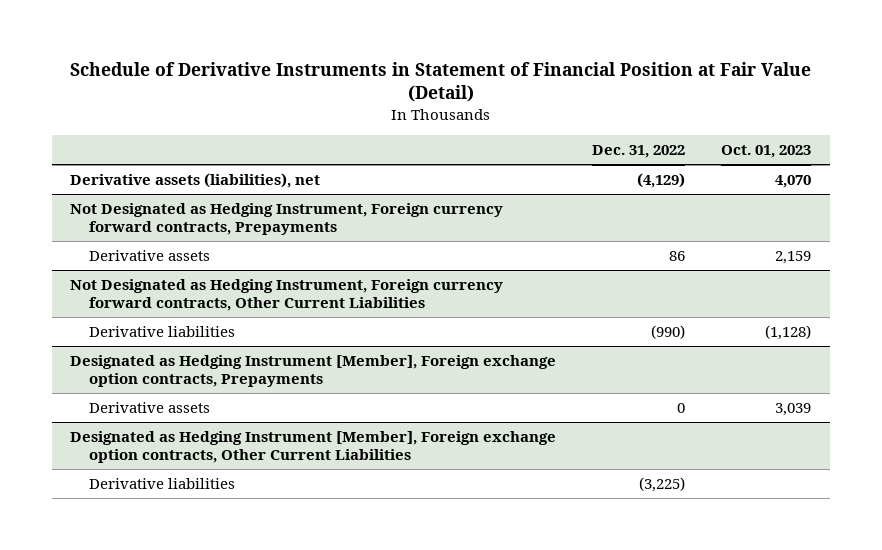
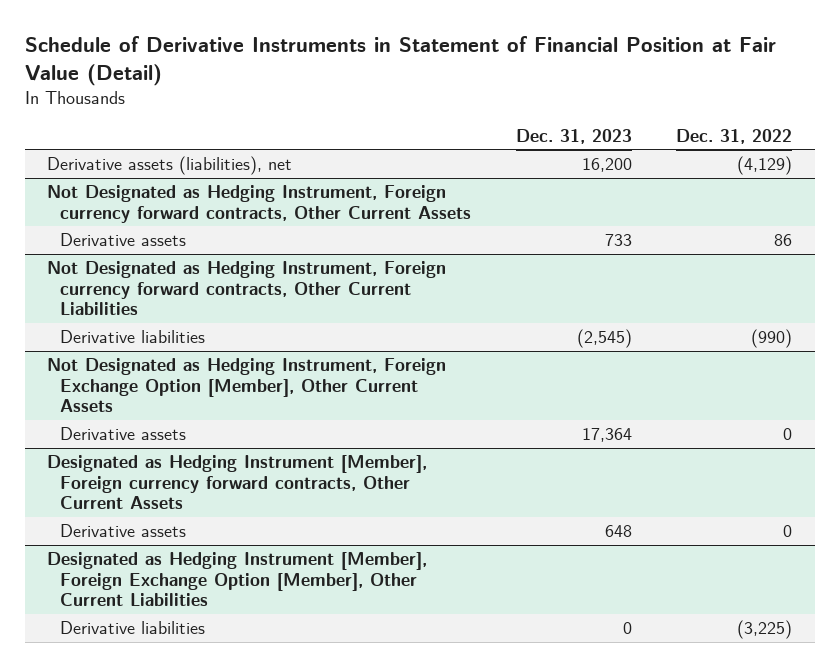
- | Dec. 31, 2022 | Oct. 01, 2023
+ | Dec. 31, 2023 | Dec. 31, 2022
- Not Designated as Hedging Instrument, Foreign currency forward contracts, Prepayments
+ Not Designated as Hedging Instrument, Foreign currency forward contracts, Other Current Assets
- Designated as Hedging Instrument [Member], Foreign exchange option contracts, Prepayments
+ Not Designated as Hedging Instrument, Foreign Exchange Option [Member], Other Current Assets
- Designated as Hedging Instrument [Member], Foreign exchange option contracts, Other Current Liabilities
+ Designated as Hedging Instrument [Member], Foreign currency forward contracts, Other Current Assets
+ Derivative assets | 648 | 0
+ Designated as Hedging Instrument [Member], Foreign Exchange Option [Member], Other Current Liabilities

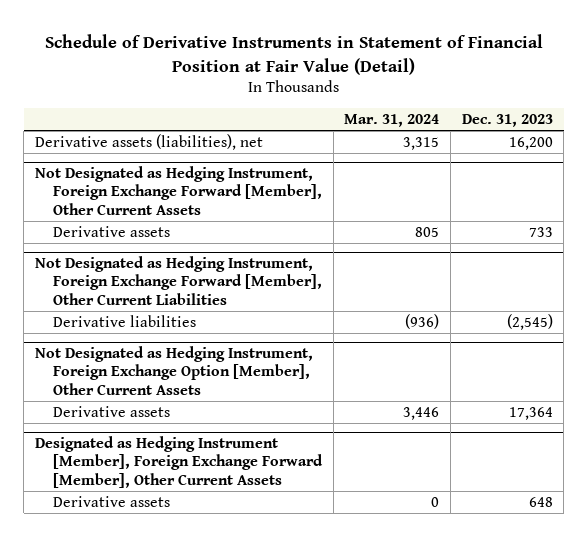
- | Dec. 31, 2023 | Dec. 31, 2022
+ | Mar. 31, 2024 | Dec. 31, 2023
- Not Designated as Hedging Instrument, Foreign currency forward contracts, Other Current Assets
+ Not Designated as Hedging Instrument, Foreign Exchange Forward [Member], Other Current Assets
- Not Designated as Hedging Instrument, Foreign currency forward contracts, Other Current Liabilities
+ Not Designated as Hedging Instrument, Foreign Exchange Forward [Member], Other Current Liabilities
- Designated as Hedging Instrument [Member], Foreign currency forward contracts, Other Current Assets
+ Designated as Hedging Instrument [Member], Foreign Exchange Forward [Member], Other Current Assets
- Designated as Hedging Instrument [Member], Foreign Exchange Option [Member], Other Current Liabilities
- Derivative liabilities | 0 | (3,225)

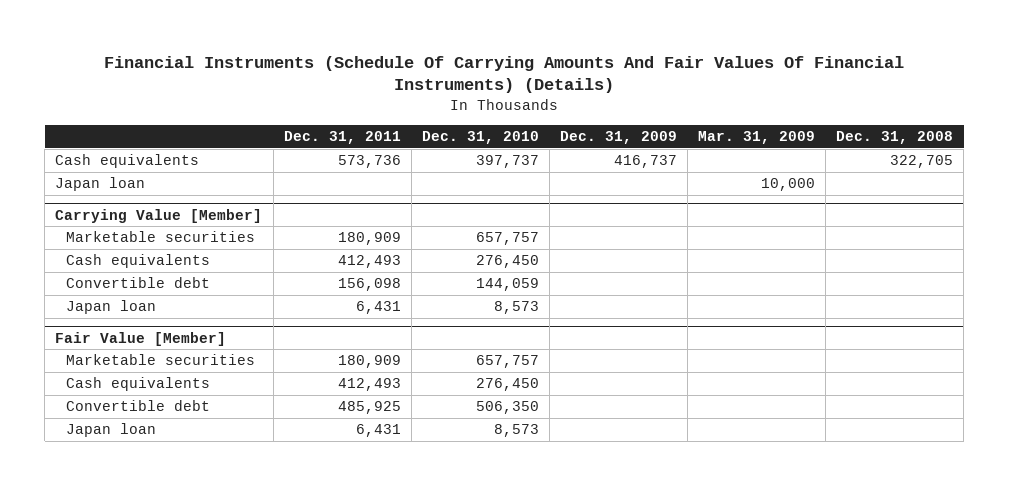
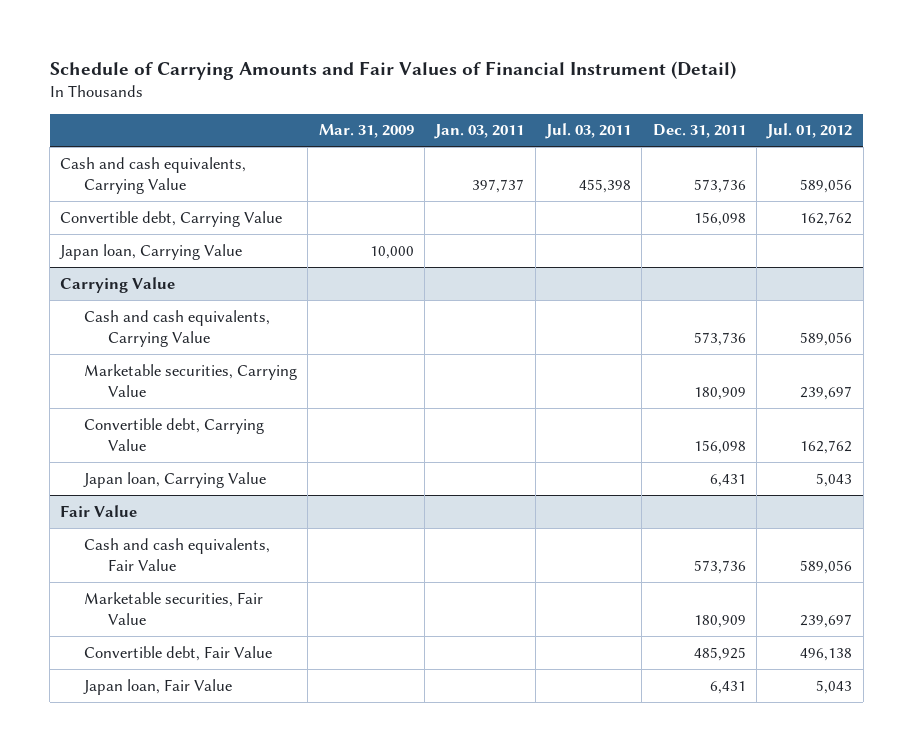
- Financial Instruments (Schedule Of Carrying Amounts And Fair Values Of Financial Instruments) (Details)
+ Schedule of Carrying Amounts and Fair Values of Financial Instrument (Detail)
- | Dec. 31, 2011 | Dec. 31, 2010 | Dec. 31, 2009 | Mar. 31, 2009 | Dec. 31, 2008
+ | Mar. 31, 2009 | Jan. 03, 2011 | Jul. 03, 2011 | Dec. 31, 2011 | Jul. 01, 2012
- Cash equivalents | 573,736 | 397,737 | 416,737 | | 322,705
- Japan loan | | | | 10,000 |
- Carrying Value [Member]
- Marketable securities | 180,909 | 657,757 | | |
- Cash equivalents | 412,493 | 276,450 | | |
- Convertible debt | 156,098 | 144,059 | | |
- Japan loan | 6,431 | 8,573 | | |
- Fair Value [Member]
- Marketable securities | 180,909 | 657,757 | | |
- Cash equivalents | 412,493 | 276,450 | | |
- Convertible debt | 485,925 | 506,350 | | |
- Japan loan | 6,431 | 8,573 | | |
+ Cash and cash equivalents, Carrying Value | | 397,737 | 455,398 | 573,736 | 589,056
+ Convertible debt, Carrying Value | | | | 156,098 | 162,762
+ Japan loan, Carrying Value | 10,000 | | | |
+ Carrying Value
+ Cash and cash equivalents, Carrying Value | | | | 573,736 | 589,056
+ Marketable securities, Carrying Value | | | | 180,909 | 239,697
+ Convertible debt, Carrying Value | | | | 156,098 | 162,762
+ Japan loan, Carrying Value | | | | 6,431 | 5,043
+ Fair Value
+ Cash and cash equivalents, Fair Value | | | | 573,736 | 589,056
+ Marketable securities, Fair Value | | | | 180,909 | 239,697
+ Convertible debt, Fair Value | | | | 485,925 | 496,138
+ Japan loan, Fair Value | | | | 6,431 | 5,043

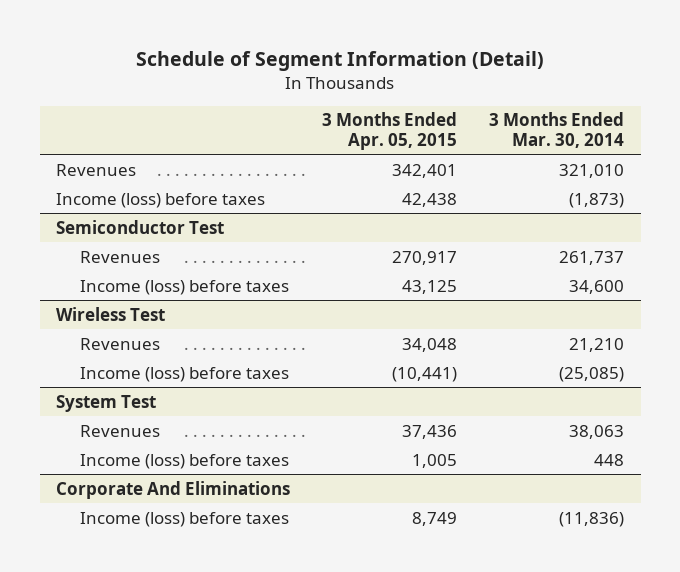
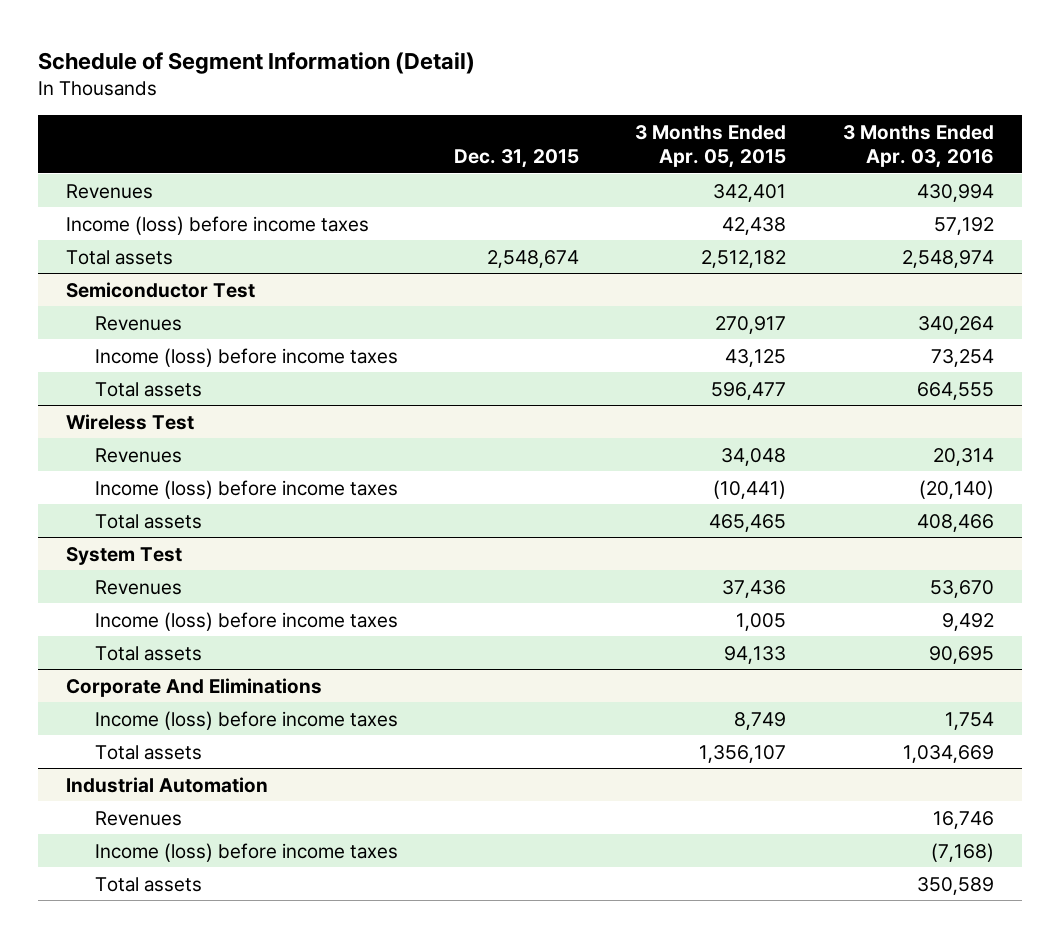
- | 3 Months Ended Apr. 05, 2015 | 3 Months Ended Mar. 30, 2014
+ | Dec. 31, 2015 | 3 Months Ended Apr. 05, 2015 | 3 Months Ended Apr. 03, 2016
- Income (loss) before taxes | 42,438 | (1,873)
+ Income (loss) before income taxes | | 42,438 | 57,192
+ Total assets | 2,548,674 | 2,512,182 | 2,548,974
@ Semiconductor Test
- Income (loss) before taxes | 43,125 | 34,600
+ Income (loss) before income taxes | | 43,125 | 73,254
+ Total assets | | 596,477 | 664,555
@ Wireless Test
- Income (loss) before taxes | (10,441) | (25,085)
+ Income (loss) before income taxes | | (10,441) | (20,140)
+ Total assets | | 465,465 | 408,466
@ System Test
- Income (loss) before taxes | 1,005 | 448
+ Income (loss) before income taxes | | 1,005 | 9,492
+ Total assets | | 94,133 | 90,695
@ Corporate And Eliminations
- Income (loss) before taxes | 8,749 | (11,836)
+ Income (loss) before income taxes | | 8,749 | 1,754
+ Total assets | | 1,356,107 | 1,034,669
+ Industrial Automation
+ Revenues | | | 16,746
+ Income (loss) before income taxes | | | (7,168)
+ Total assets | | | 350,589

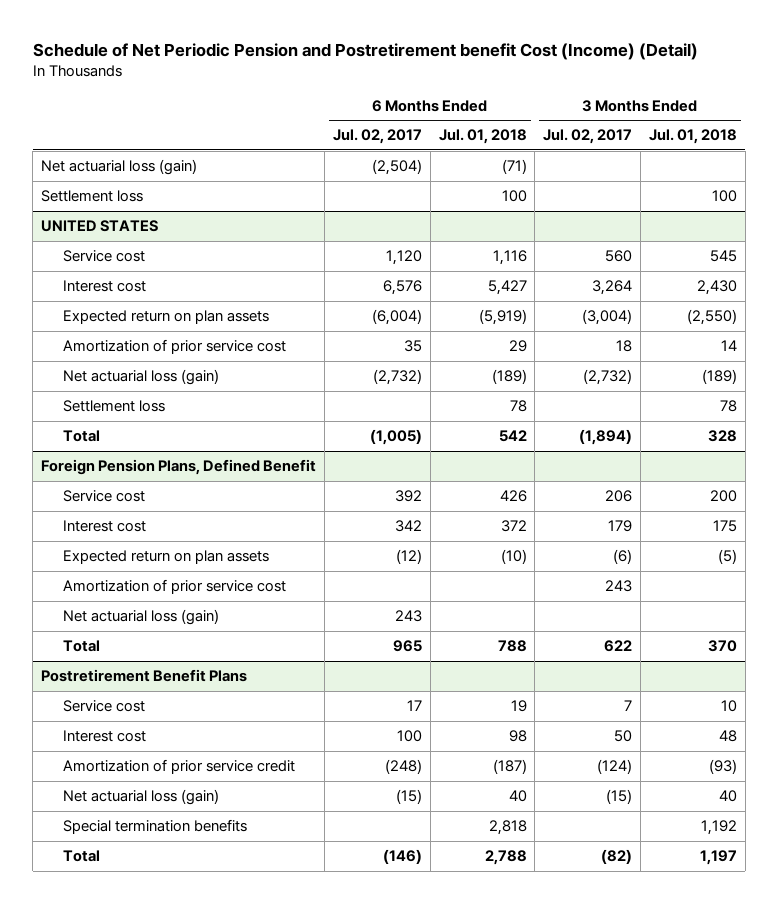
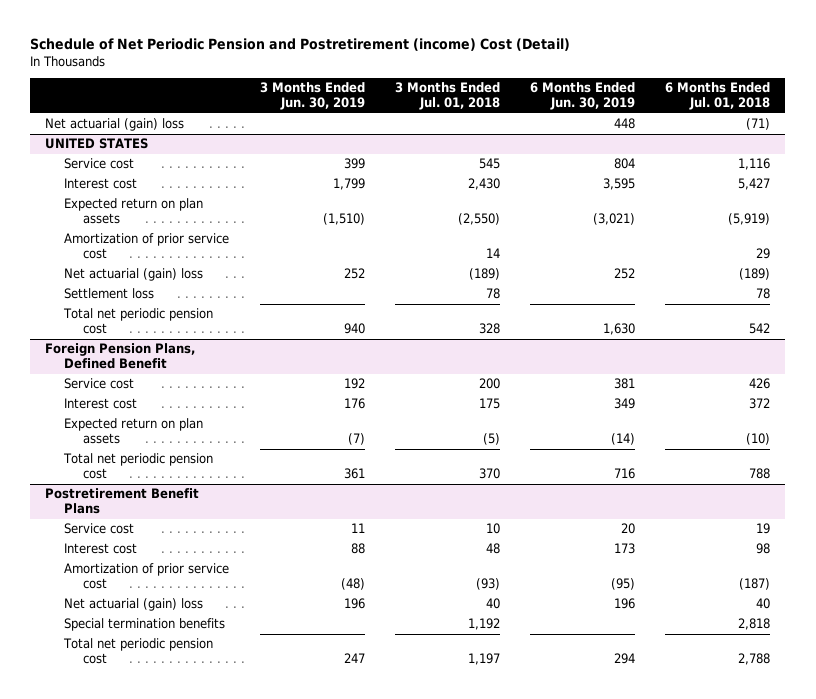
- Schedule of Net Periodic Pension and Postretirement benefit Cost (Income) (Detail)
+ Schedule of Net Periodic Pension and Postretirement (income) Cost (Detail)
- | 6 Months Ended Jul. 02, 2017 | 6 Months Ended Jul. 01, 2018 | 3 Months Ended Jul. 02, 2017 | 3 Months Ended Jul. 01, 2018
+ | 3 Months Ended Jun. 30, 2019 | 3 Months Ended Jul. 01, 2018 | 6 Months Ended Jun. 30, 2019 | 6 Months Ended Jul. 01, 2018
- Net actuarial loss (gain) | (2,504) | (71) | |
- Settlement loss | | 100 | | 100
+ Net actuarial (gain) loss | | | 448 | (71)
@ UNITED STATES
- Net actuarial loss (gain) | (2,732) | (189) | (2,732) | (189)
+ Net actuarial (gain) loss | 252 | (189) | 252 | (189)
- Total | (1,005) | 542 | (1,894) | 328
+ Total net periodic pension cost | 940 | 328 | 1,630 | 542
@ Foreign Pension Plans, Defined Benefit
- Amortization of prior service cost | | | 243 |
- Net actuarial loss (gain) | 243 | | |
- Total | 965 | 788 | 622 | 370
+ Total net periodic pension cost | 361 | 370 | 716 | 788
@ Postretirement Benefit Plans
- Amortization of prior service credit | (248) | (187) | (124) | (93)
- Net actuarial loss (gain) | (15) | 40 | (15) | 40
+ Amortization of prior service cost | (48) | (93) | (95) | (187)
+ Net actuarial (gain) loss | 196 | 40 | 196 | 40
- Total | (146) | 2,788 | (82) | 1,197
+ Total net periodic pension cost | 247 | 1,197 | 294 | 2,788

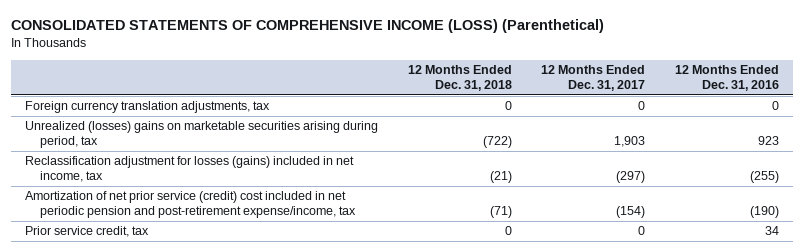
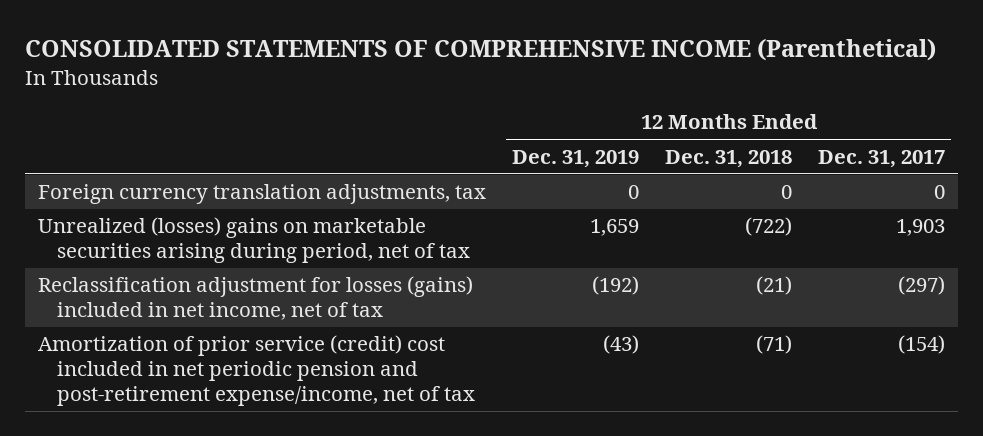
- CONSOLIDATED STATEMENTS OF COMPREHENSIVE INCOME (LOSS) (Parenthetical)
+ CONSOLIDATED STATEMENTS OF COMPREHENSIVE INCOME (Parenthetical)
- | 12 Months Ended Dec. 31, 2018 | 12 Months Ended Dec. 31, 2017 | 12 Months Ended Dec. 31, 2016
+ | 12 Months Ended Dec. 31, 2019 | 12 Months Ended Dec. 31, 2018 | 12 Months Ended Dec. 31, 2017
- Unrealized (losses) gains on marketable securities arising during period, tax | (722) | 1,903 | 923
- Reclassification adjustment for losses (gains) included in net income, tax | (21) | (297) | (255)
- Amortization of net prior service (credit) cost included in net periodic pension and post-retirement expense/income, tax | (71) | (154) | (190)
- Prior service credit, tax | 0 | 0 | 34
+ Unrealized (losses) gains on marketable securities arising during period, net of tax | 1,659 | (722) | 1,903
+ Reclassification adjustment for losses (gains) included in net income, net of tax | (192) | (21) | (297)
+ Amortization of prior service (credit) cost included in net periodic pension and post-retirement expense/income, net of tax | (43) | (71) | (154)

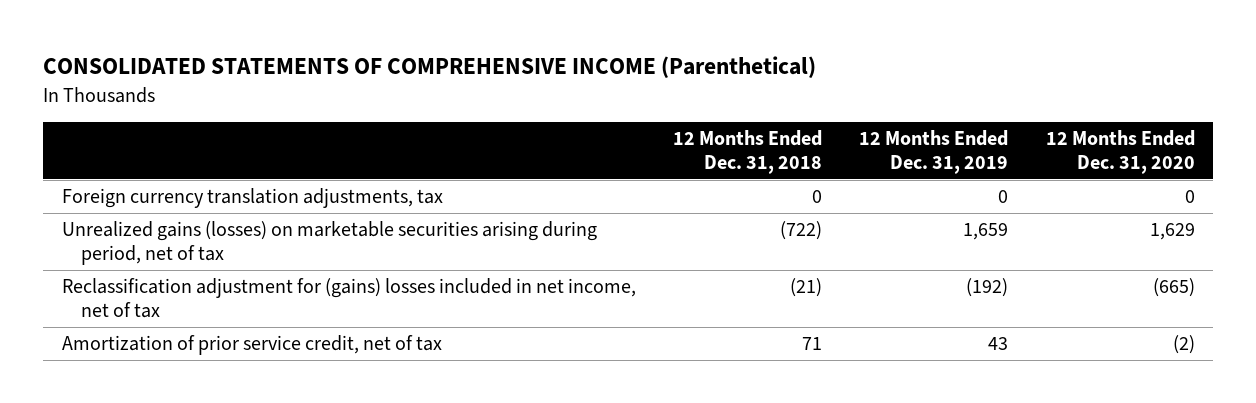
- | 12 Months Ended Dec. 31, 2019 | 12 Months Ended Dec. 31, 2018 | 12 Months Ended Dec. 31, 2017
+ | 12 Months Ended Dec. 31, 2018 | 12 Months Ended Dec. 31, 2019 | 12 Months Ended Dec. 31, 2020
- Unrealized (losses) gains on marketable securities arising during period, net of tax | 1,659 | (722) | 1,903
- Reclassification adjustment for losses (gains) included in net income, net of tax | (192) | (21) | (297)
- Amortization of prior service (credit) cost included in net periodic pension and post-retirement expense/income, net of tax | (43) | (71) | (154)
+ Unrealized gains (losses) on marketable securities arising during period, net of tax | (722) | 1,659 | 1,629
+ Reclassification adjustment for (gains) losses included in net income, net of tax | (21) | (192) | (665)
+ Amortization of prior service credit, net of tax | 71 | 43 | (2)

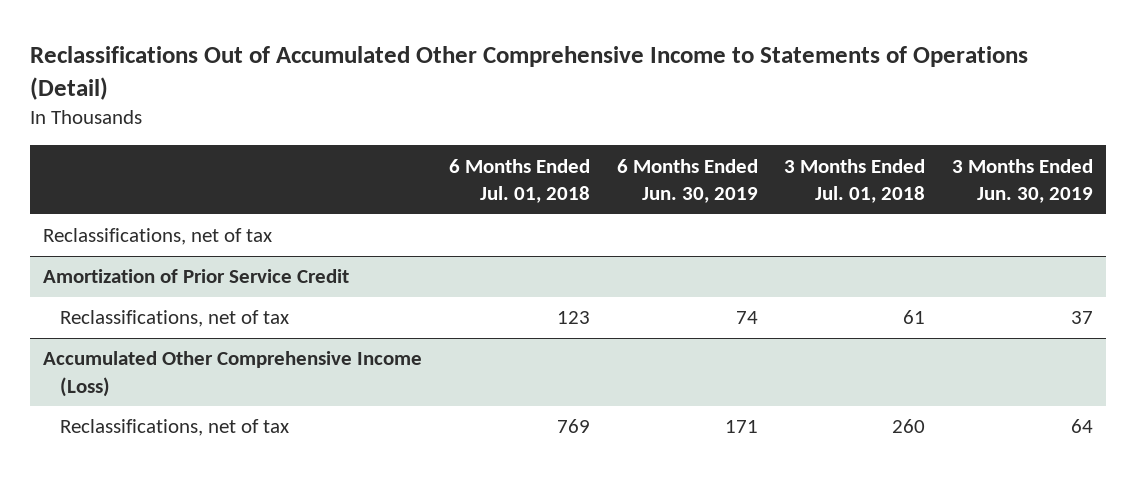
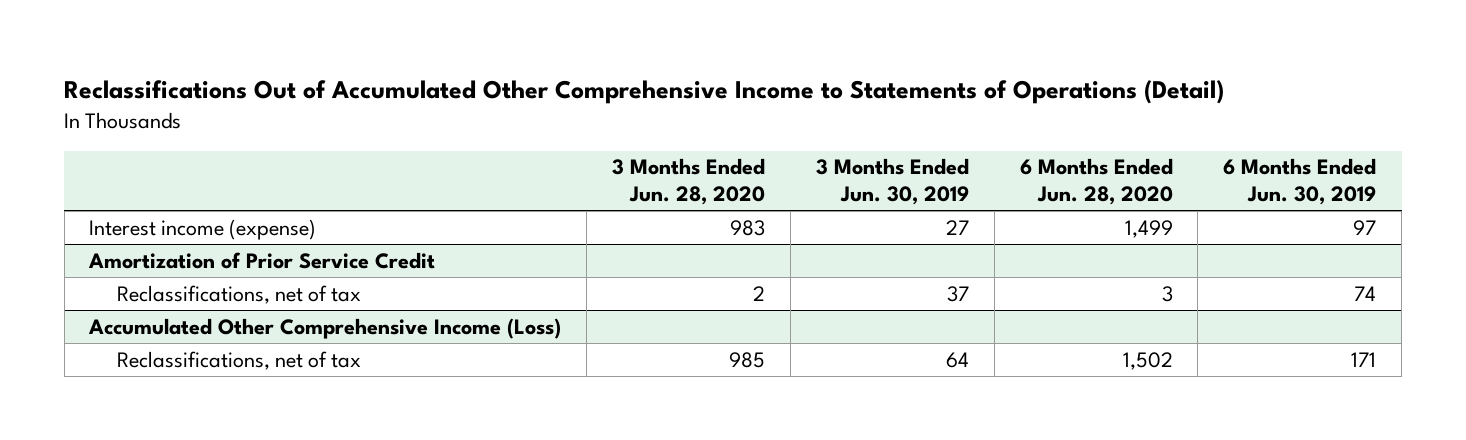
- | 6 Months Ended Jul. 01, 2018 | 6 Months Ended Jun. 30, 2019 | 3 Months Ended Jul. 01, 2018 | 3 Months Ended Jun. 30, 2019
+ | 3 Months Ended Jun. 28, 2020 | 3 Months Ended Jun. 30, 2019 | 6 Months Ended Jun. 28, 2020 | 6 Months Ended Jun. 30, 2019
- Reclassifications, net of tax
+ Interest income (expense) | 983 | 27 | 1,499 | 97

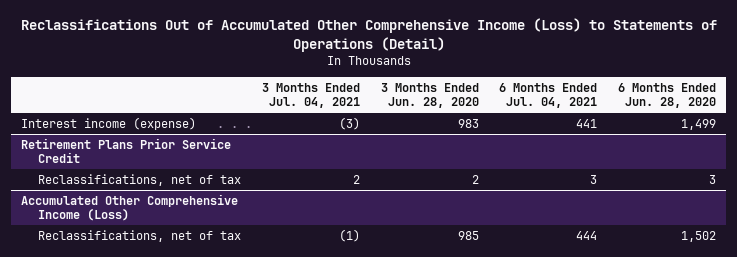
- Reclassifications Out of Accumulated Other Comprehensive Income to Statements of Operations (Detail)
+ Reclassifications Out of Accumulated Other Comprehensive Income (Loss) to Statements of Operations (Detail)
- | 3 Months Ended Jun. 28, 2020 | 3 Months Ended Jun. 30, 2019 | 6 Months Ended Jun. 28, 2020 | 6 Months Ended Jun. 30, 2019
+ | 3 Months Ended Jul. 04, 2021 | 3 Months Ended Jun. 28, 2020 | 6 Months Ended Jul. 04, 2021 | 6 Months Ended Jun. 28, 2020
- Amortization of Prior Service Credit
+ Retirement Plans Prior Service Credit

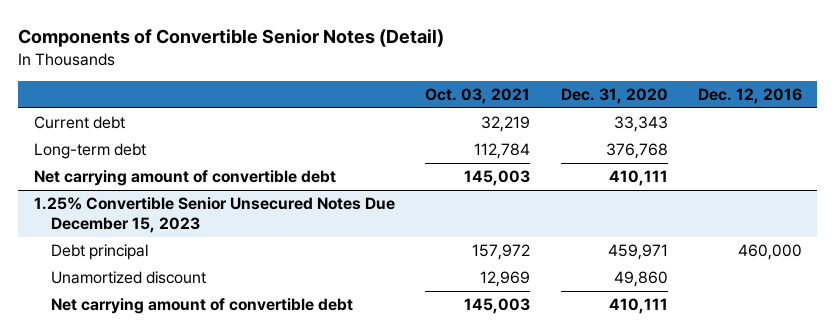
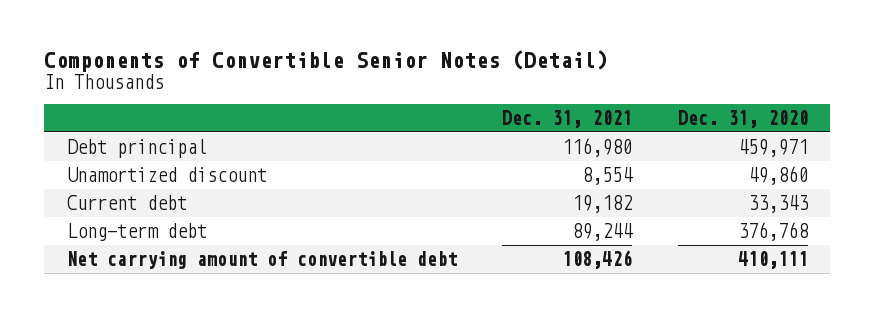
- | Oct. 03, 2021 | Dec. 31, 2020 | Dec. 12, 2016
+ | Dec. 31, 2021 | Dec. 31, 2020
- Net carrying amount of convertible debt | 145,003 | 410,111 |
- 1.25% Convertible Senior Unsecured Notes Due December 15, 2023
moved down: Current debt | 19,182 | 33,343
moved down: Long-term debt | 89,244 | 376,768

